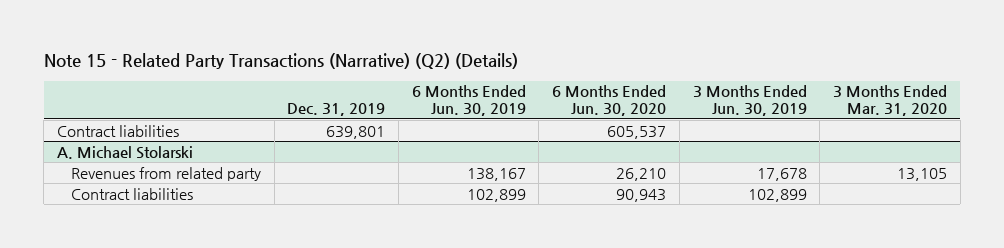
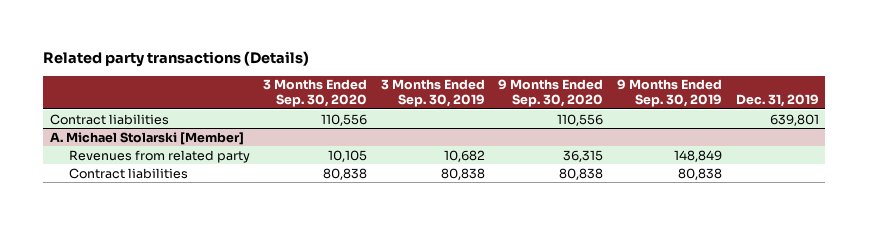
- Note 15 - Related Party Transactions (Narrative) (Q2) (Details)
+ Related party transactions (Details)
- | Dec. 31, 2019 | 6 Months Ended Jun. 30, 2019 | 6 Months Ended Jun. 30, 2020 | 3 Months Ended Jun. 30, 2019 | 3 Months Ended Mar. 31, 2020
+ | 3 Months Ended Sep. 30, 2020 | 3 Months Ended Sep. 30, 2019 | 9 Months Ended Sep. 30, 2020 | 9 Months Ended Sep. 30, 2019 | Dec. 31, 2019
- A. Michael Stolarski
+ A. Michael Stolarski [Member]

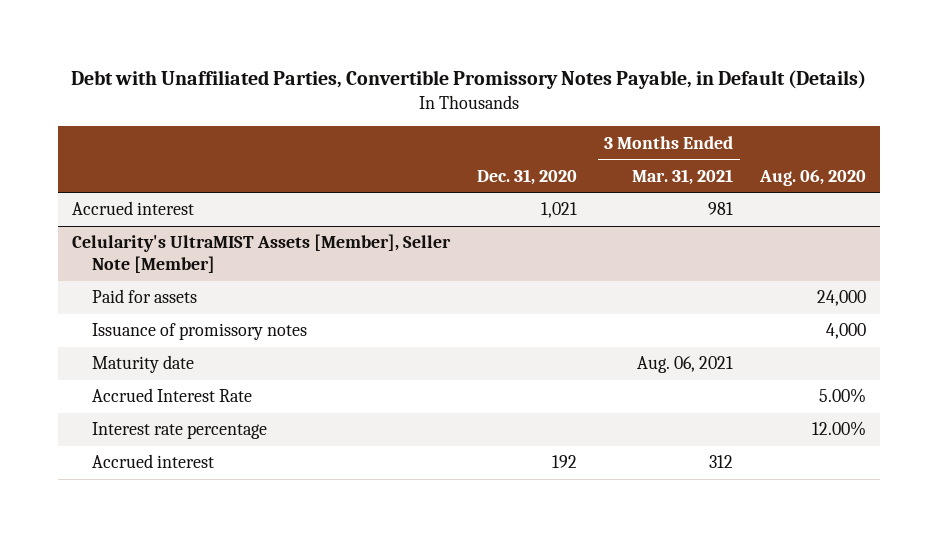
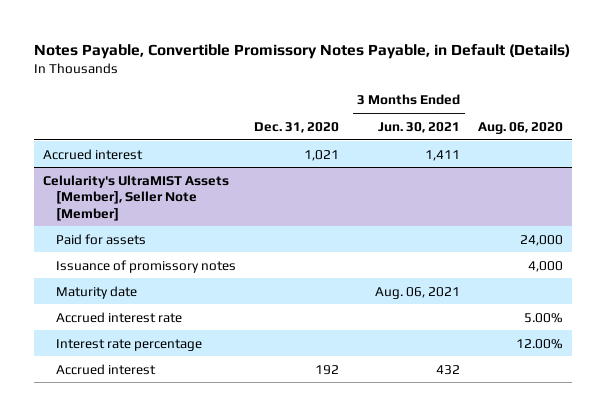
- Debt with Unaffiliated Parties, Convertible Promissory Notes Payable, in Default (Details)
+ Notes Payable, Convertible Promissory Notes Payable, in Default (Details)
- | Dec. 31, 2020 | 3 Months Ended Mar. 31, 2021 | Aug. 06, 2020
+ | Dec. 31, 2020 | 3 Months Ended Jun. 30, 2021 | Aug. 06, 2020
@ Celularity's UltraMIST Assets [Member], Seller Note [Member]
- Accrued Interest Rate | | | 5.00%
+ Accrued interest rate | | | 5.00%

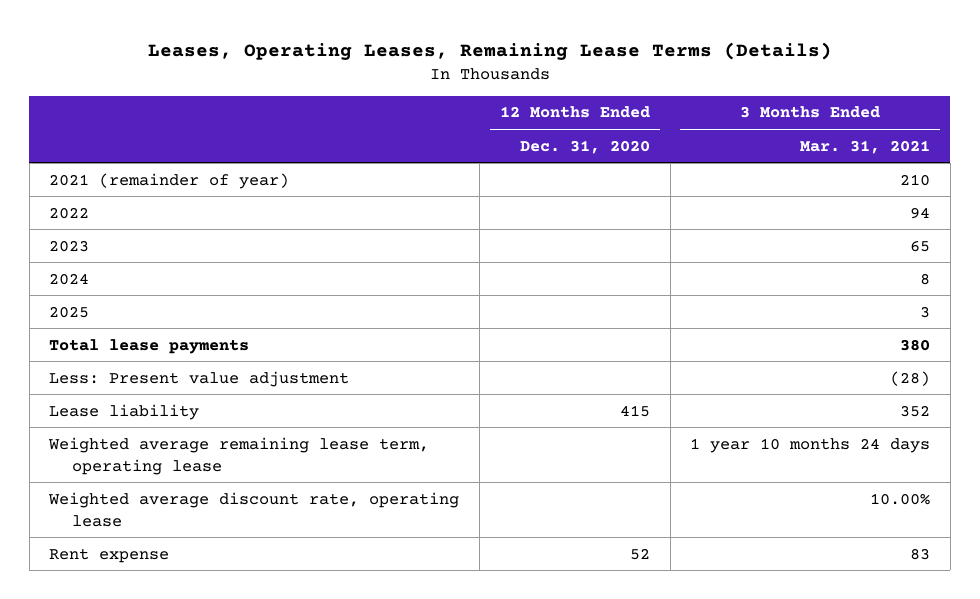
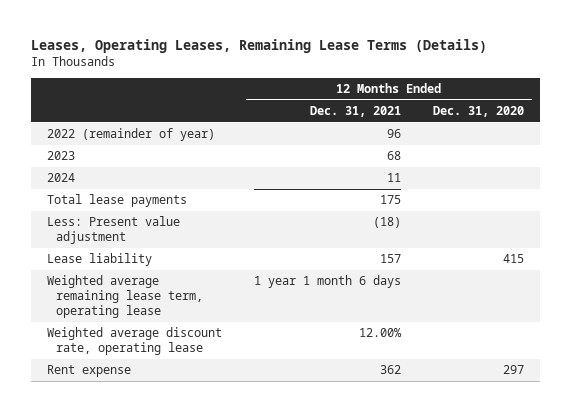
- | 12 Months Ended Dec. 31, 2020 | 3 Months Ended Mar. 31, 2021
+ | 12 Months Ended Dec. 31, 2021 | 12 Months Ended Dec. 31, 2020
- 2021 (remainder of year) | | 210
- 2022 | | 94
+ 2022 (remainder of year) | 96 |
- 2025 | | 3
- Rent expense | 52 | 83
+ Rent expense | 362 | 297

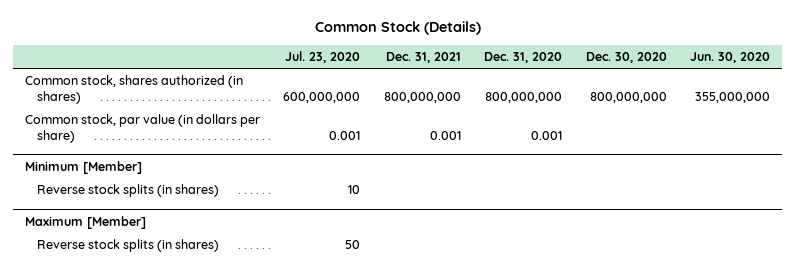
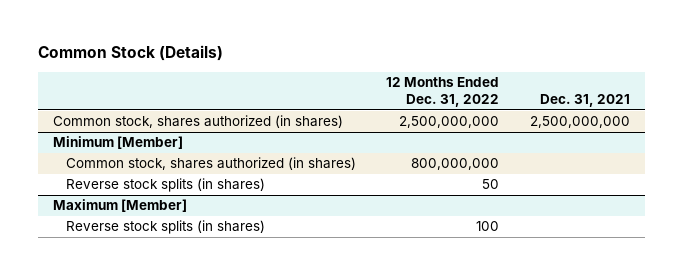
- | Jul. 23, 2020 | Dec. 31, 2021 | Dec. 31, 2020 | Dec. 30, 2020 | Jun. 30, 2020
+ | 12 Months Ended Dec. 31, 2022 | Dec. 31, 2021
- Common stock, shares authorized (in shares) | 600,000,000 | 800,000,000 | 800,000,000 | 800,000,000 | 355,000,000
- Common stock, par value (in dollars per share) | 0.001 | 0.001 | 0.001 | |
+ Common stock, shares authorized (in shares) | 2,500,000,000 | 2,500,000,000
@ Minimum [Member]
+ Common stock, shares authorized (in shares) | 800,000,000 |

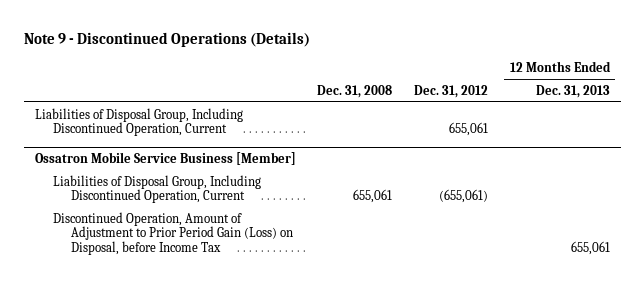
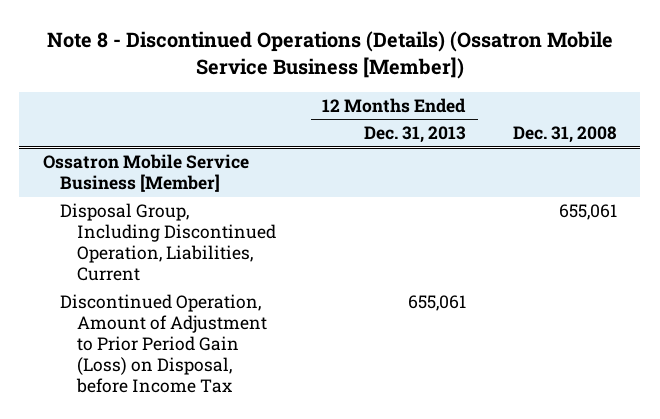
- Note 9 - Discontinued Operations (Details)
+ Note 8 - Discontinued Operations (Details) (Ossatron Mobile Service Business [Member])
- | Dec. 31, 2008 | Dec. 31, 2012 | 12 Months Ended Dec. 31, 2013
+ | 12 Months Ended Dec. 31, 2013 | Dec. 31, 2008
- Liabilities of Disposal Group, Including Discontinued Operation, Current | | 655,061 |
@ Ossatron Mobile Service Business [Member]
- Liabilities of Disposal Group, Including Discontinued Operation, Current | 655,061 | (655,061) |
+ Disposal Group, Including Discontinued Operation, Liabilities, Current | | 655,061

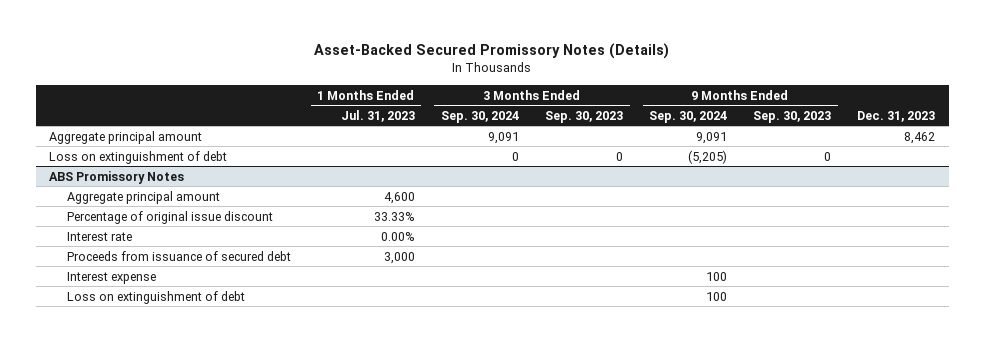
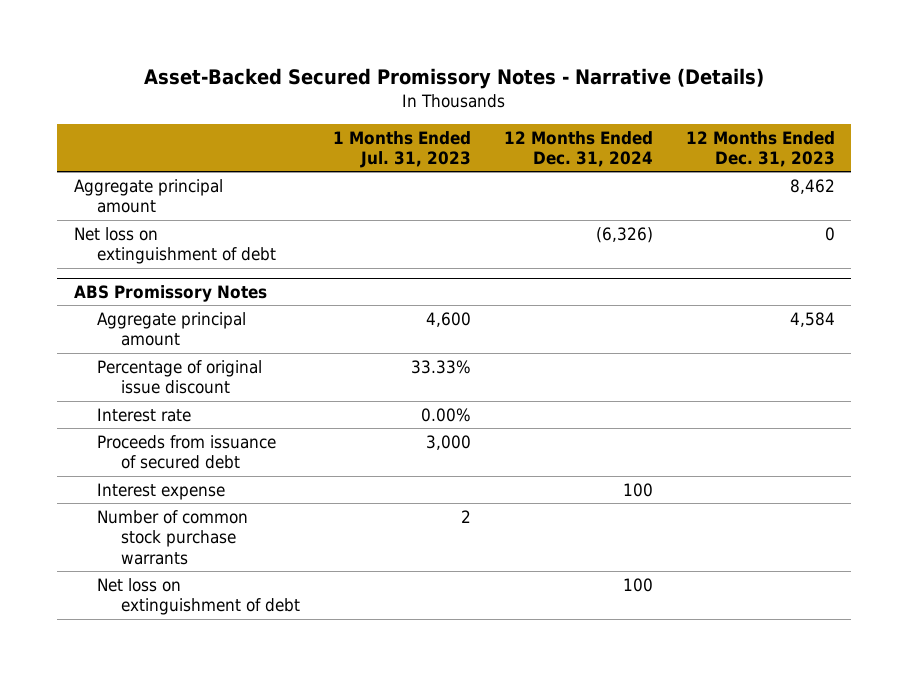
- Asset-Backed Secured Promissory Notes (Details)
+ Asset-Backed Secured Promissory Notes - Narrative (Details)
- | 1 Months Ended Jul. 31, 2023 | 3 Months Ended Sep. 30, 2024 | 3 Months Ended Sep. 30, 2023 | 9 Months Ended Sep. 30, 2024 | 9 Months Ended Sep. 30, 2023 | Dec. 31, 2023
+ | 1 Months Ended Jul. 31, 2023 | 12 Months Ended Dec. 31, 2024 | 12 Months Ended Dec. 31, 2023
- Loss on extinguishment of debt | | 0 | 0 | (5,205) | 0 |
+ Net loss on extinguishment of debt | | (6,326) | 0
@ ABS Promissory Notes
- Loss on extinguishment of debt | | | | 100 | |
+ Number of common stock purchase warrants | 2 | |
+ Net loss on extinguishment of debt | | 100 |

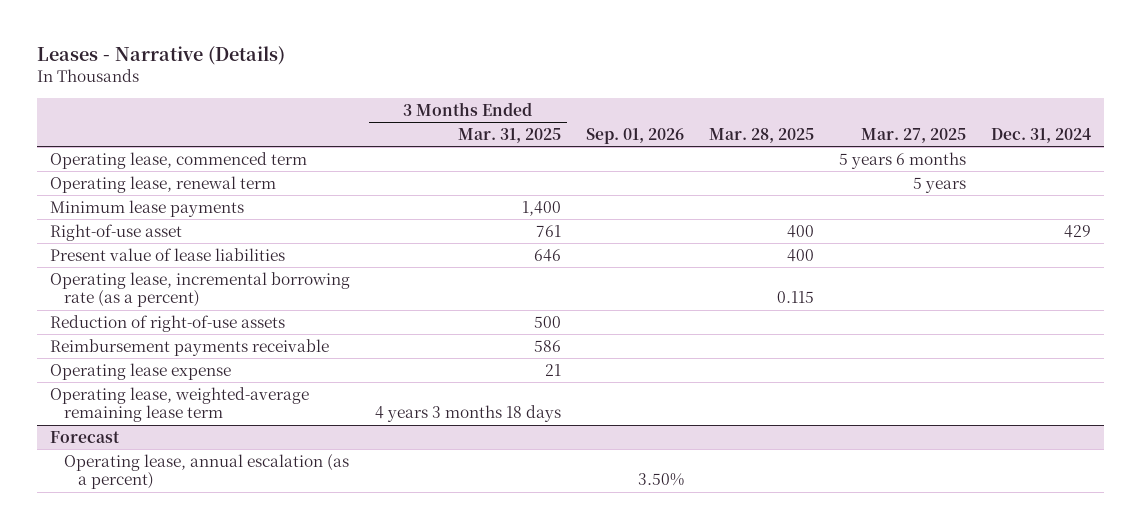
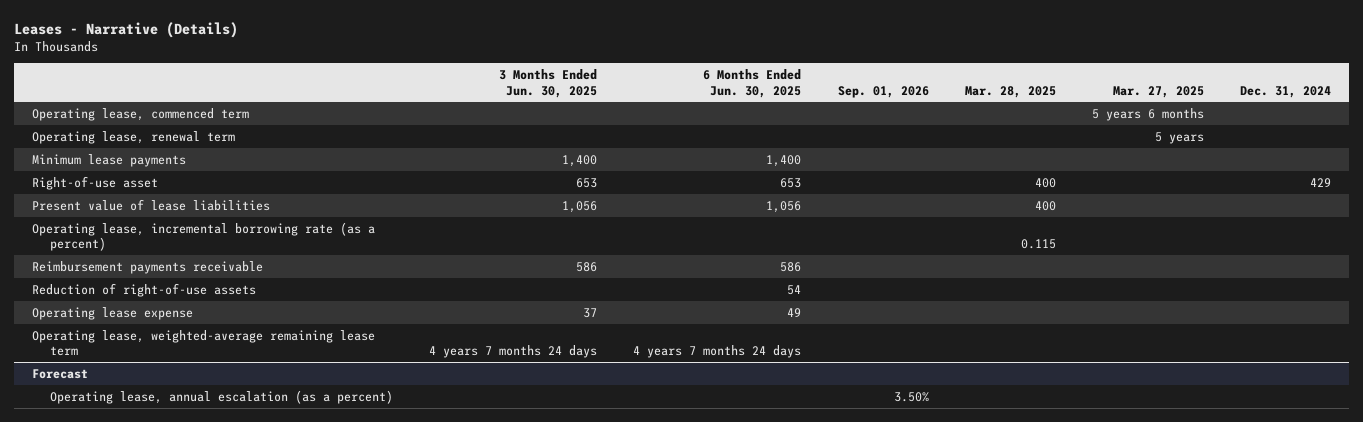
- | 3 Months Ended Mar. 31, 2025 | Sep. 01, 2026 | Mar. 28, 2025 | Mar. 27, 2025 | Dec. 31, 2024
+ | 3 Months Ended Jun. 30, 2025 | 6 Months Ended Jun. 30, 2025 | Sep. 01, 2026 | Mar. 28, 2025 | Mar. 27, 2025 | Dec. 31, 2024
moved down: Reduction of right-of-use assets | | 54 | | | |

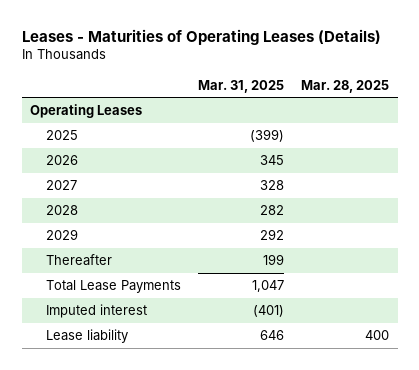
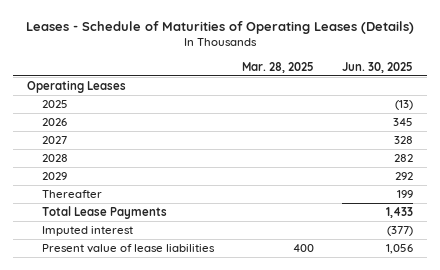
- Leases - Maturities of Operating Leases (Details)
+ Leases - Schedule of Maturities of Operating Leases (Details)
- | Mar. 31, 2025 | Mar. 28, 2025
+ | Mar. 28, 2025 | Jun. 30, 2025
- Lease liability | 646 | 400
+ Present value of lease liabilities | 400 | 1,056

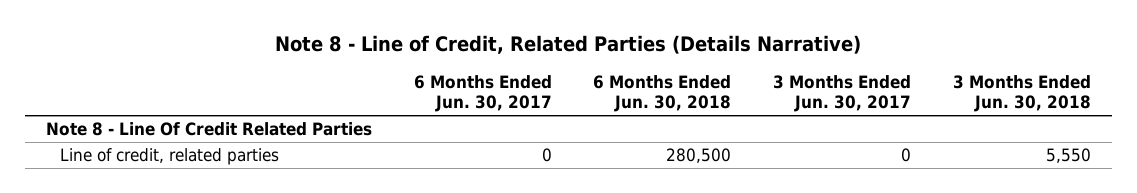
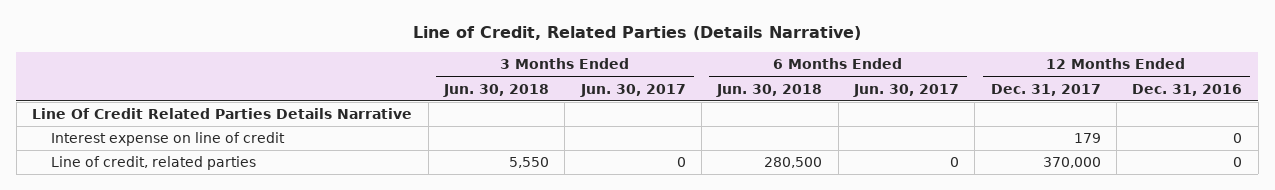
- Note 8 - Line of Credit, Related Parties (Details Narrative)
+ Line of Credit, Related Parties (Details Narrative)
- | 6 Months Ended Jun. 30, 2017 | 6 Months Ended Jun. 30, 2018 | 3 Months Ended Jun. 30, 2017 | 3 Months Ended Jun. 30, 2018
+ | 3 Months Ended Jun. 30, 2018 | 3 Months Ended Jun. 30, 2017 | 6 Months Ended Jun. 30, 2018 | 6 Months Ended Jun. 30, 2017 | 12 Months Ended Dec. 31, 2017 | 12 Months Ended Dec. 31, 2016
- Note 8 - Line Of Credit Related Parties
+ Line Of Credit Related Parties Details Narrative
+ Interest expense on line of credit | | | | | 179 | 0

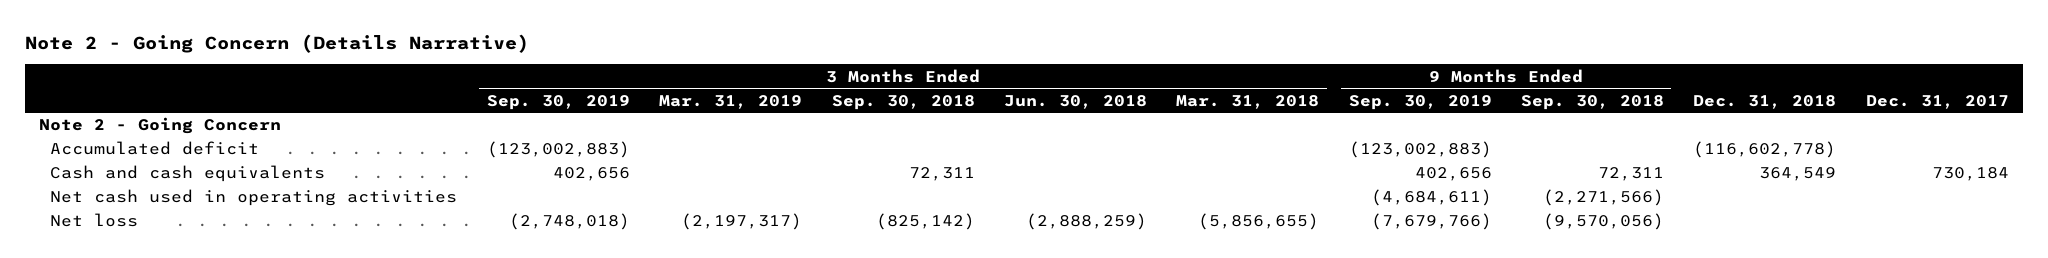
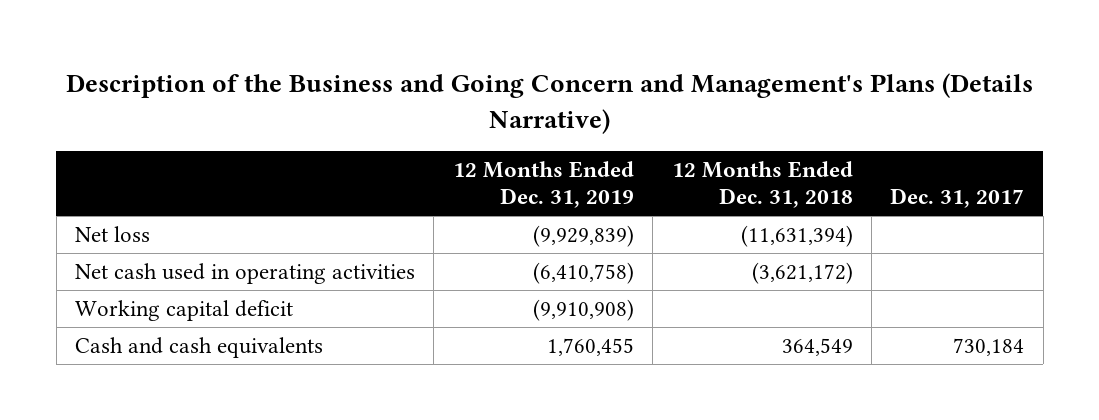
- Note 2 - Going Concern (Details Narrative)
+ Description of the Business and Going Concern and Management's Plans (Details Narrative)
- | 3 Months Ended Sep. 30, 2019 | 3 Months Ended Mar. 31, 2019 | 3 Months Ended Sep. 30, 2018 | 3 Months Ended Jun. 30, 2018 | 3 Months Ended Mar. 31, 2018 | 9 Months Ended Sep. 30, 2019 | 9 Months Ended Sep. 30, 2018 | Dec. 31, 2018 | Dec. 31, 2017
+ | 12 Months Ended Dec. 31, 2019 | 12 Months Ended Dec. 31, 2018 | Dec. 31, 2017
- Note 2 - Going Concern
- Accumulated deficit | (123,002,883) | | | | | (123,002,883) | | (116,602,778) |
moved down: Net cash used in operating activities | (6,410,758) | (3,621,172) |
+ Working capital deficit | (9,910,908) | |
moved down: Cash and cash equivalents | 1,760,455 | 364,549 | 730,184

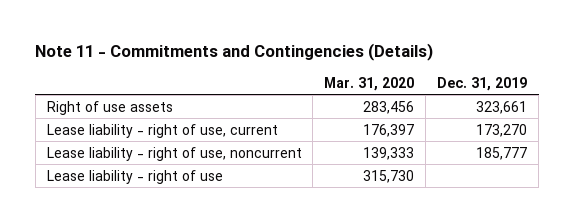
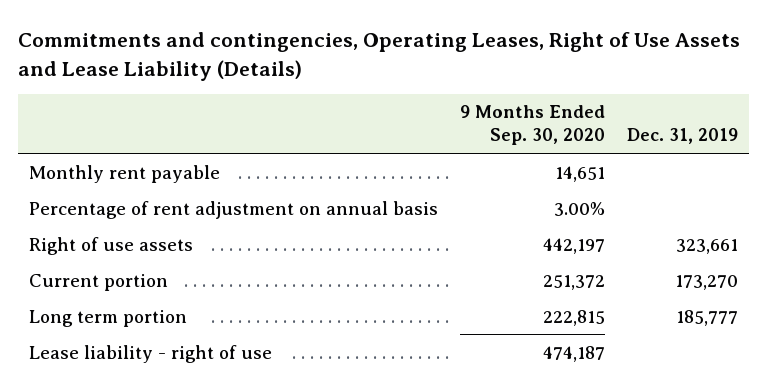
- Note 11 - Commitments and Contingencies (Details)
+ Commitments and contingencies, Operating Leases, Right of Use Assets and Lease Liability (Details)
- | Mar. 31, 2020 | Dec. 31, 2019
+ | 9 Months Ended Sep. 30, 2020 | Dec. 31, 2019
+ Monthly rent payable | 14,651 |
+ Percentage of rent adjustment on annual basis | 3.00% |
- Lease liability - right of use, current | 176,397 | 173,270
- Lease liability - right of use, noncurrent | 139,333 | 185,777
+ Current portion | 251,372 | 173,270
+ Long term portion | 222,815 | 185,777

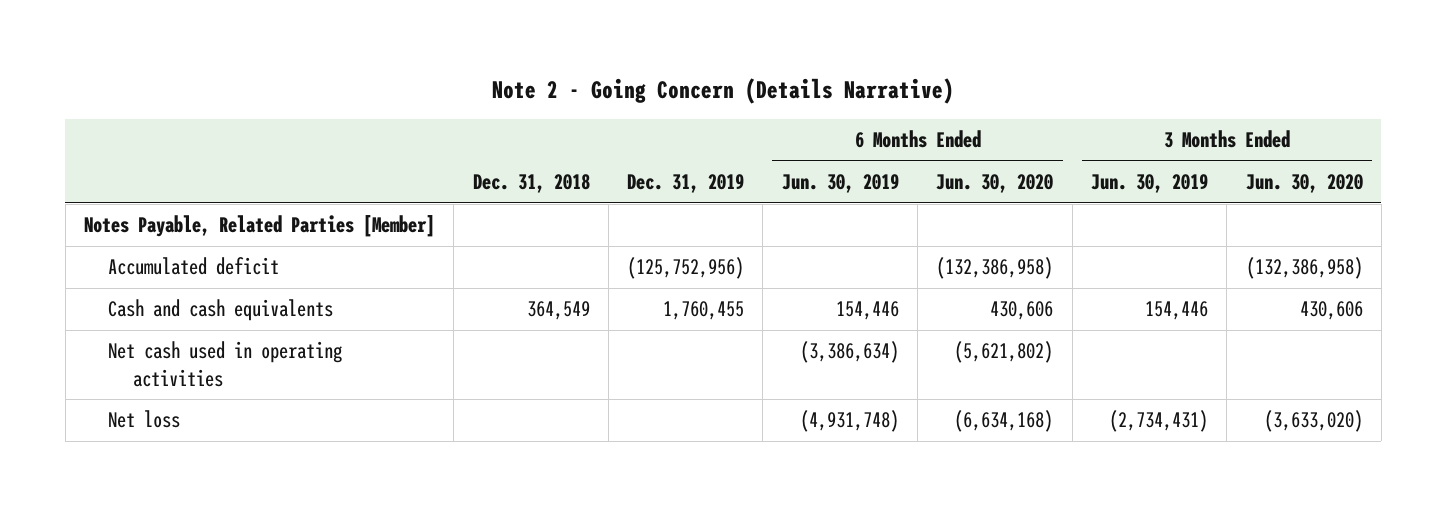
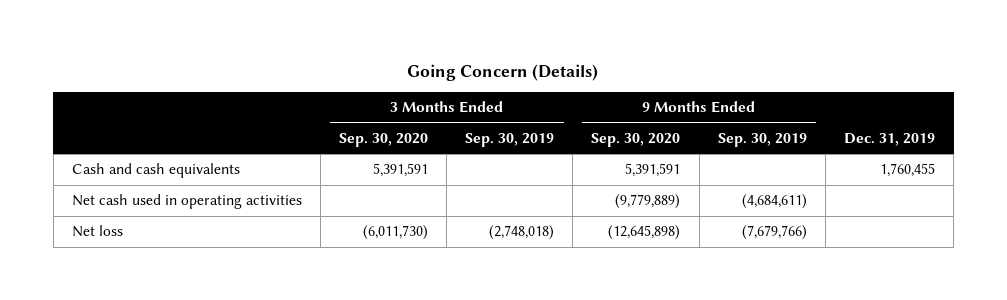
- Note 2 - Going Concern (Details Narrative)
+ Going Concern (Details)
- | Dec. 31, 2018 | Dec. 31, 2019 | 6 Months Ended Jun. 30, 2019 | 6 Months Ended Jun. 30, 2020 | 3 Months Ended Jun. 30, 2019 | 3 Months Ended Jun. 30, 2020
+ | 3 Months Ended Sep. 30, 2020 | 3 Months Ended Sep. 30, 2019 | 9 Months Ended Sep. 30, 2020 | 9 Months Ended Sep. 30, 2019 | Dec. 31, 2019
- Notes Payable, Related Parties [Member]
- Accumulated deficit | | (125,752,956) | | (132,386,958) | | (132,386,958)

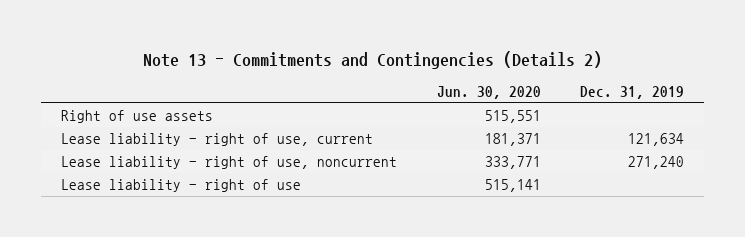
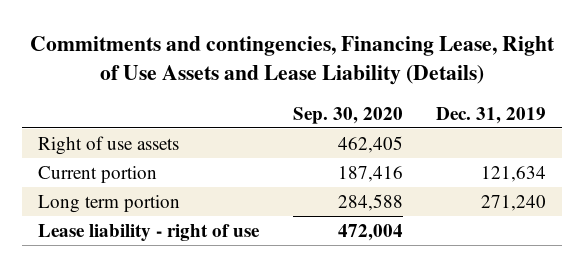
- Note 13 - Commitments and Contingencies (Details 2)
+ Commitments and contingencies, Financing Lease, Right of Use Assets and Lease Liability (Details)
- | Jun. 30, 2020 | Dec. 31, 2019
+ | Sep. 30, 2020 | Dec. 31, 2019
- Lease liability - right of use, current | 181,371 | 121,634
- Lease liability - right of use, noncurrent | 333,771 | 271,240
+ Current portion | 187,416 | 121,634
+ Long term portion | 284,588 | 271,240

